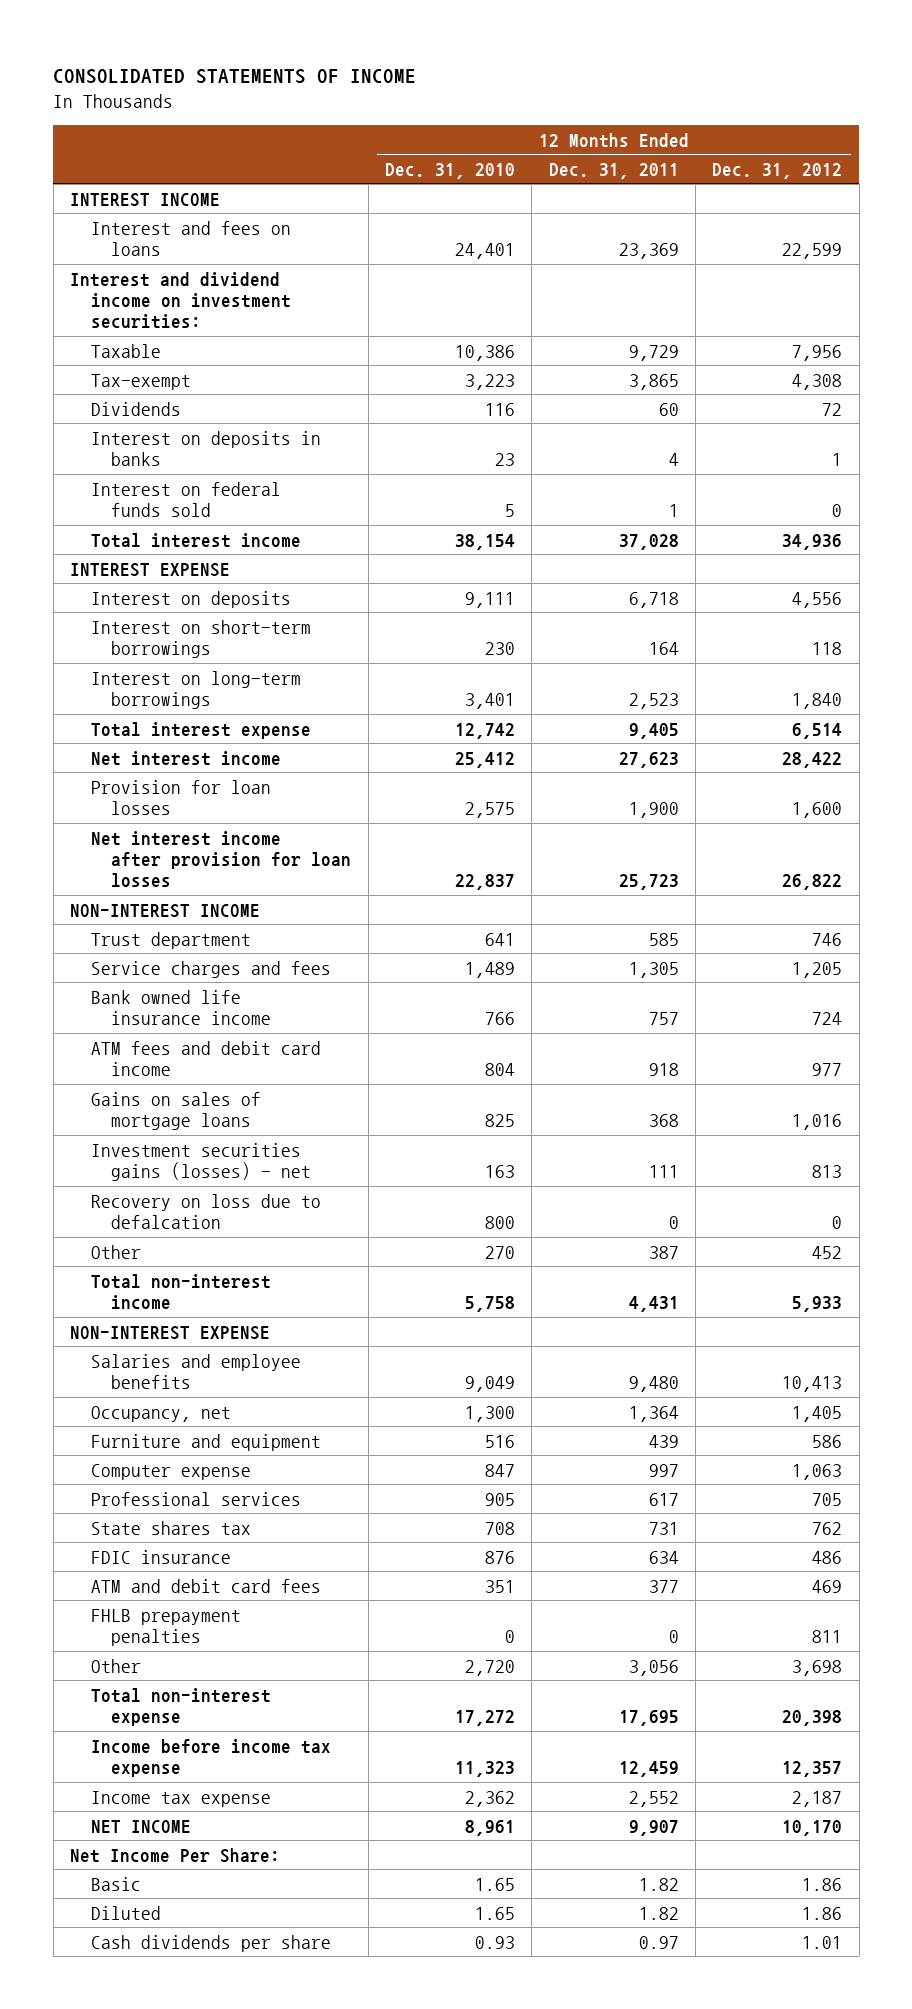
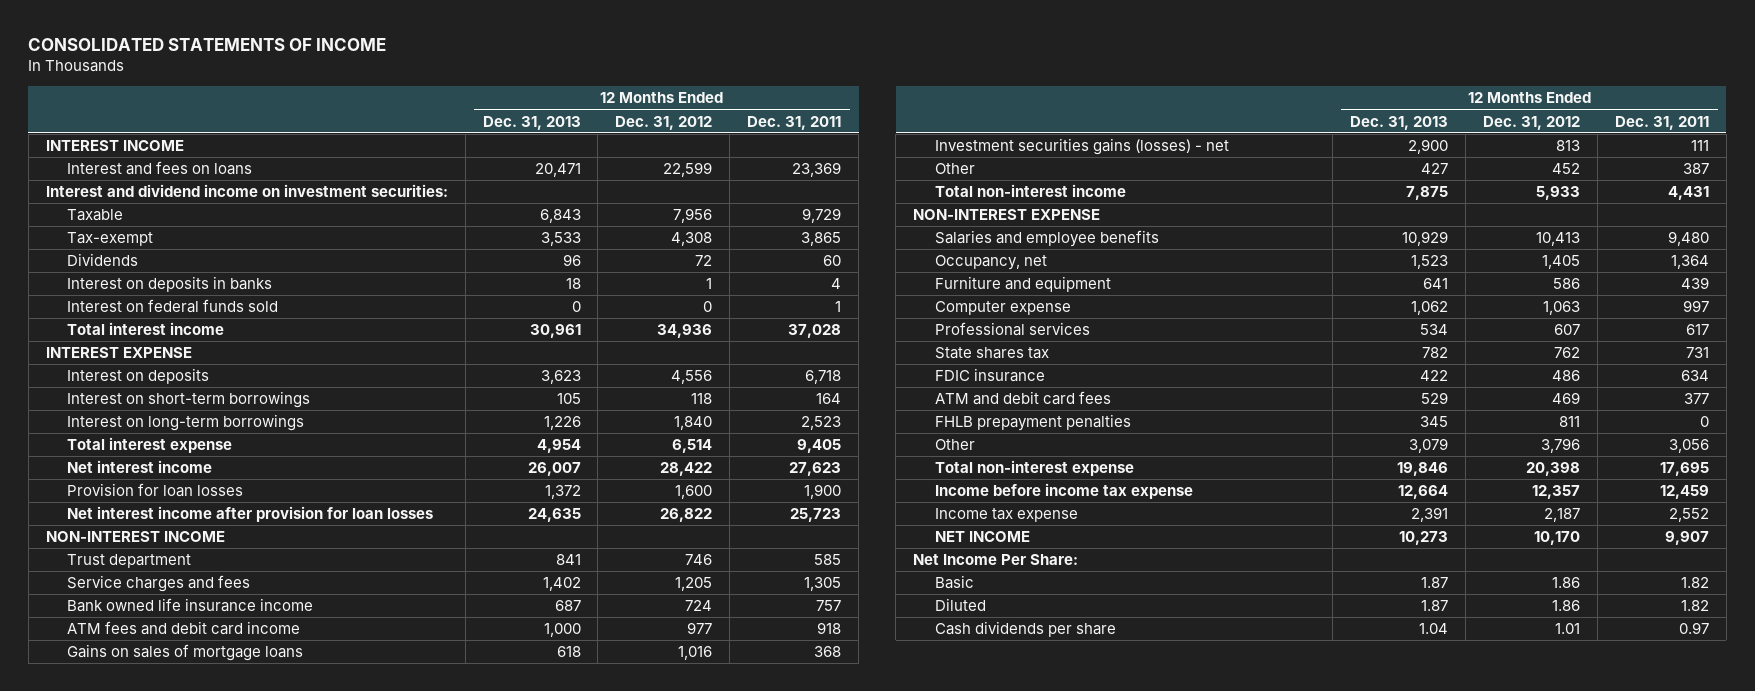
- | 12 Months Ended Dec. 31, 2010 | 12 Months Ended Dec. 31, 2011 | 12 Months Ended Dec. 31, 2012
+ | 12 Months Ended Dec. 31, 2013 | 12 Months Ended Dec. 31, 2012 | 12 Months Ended Dec. 31, 2011
- Recovery on loss due to defalcation | 800 | 0 | 0
- Professional services | 905 | 617 | 705
+ Professional services | 534 | 607 | 617
- Other | 2,720 | 3,056 | 3,698
+ Other | 3,079 | 3,796 | 3,056

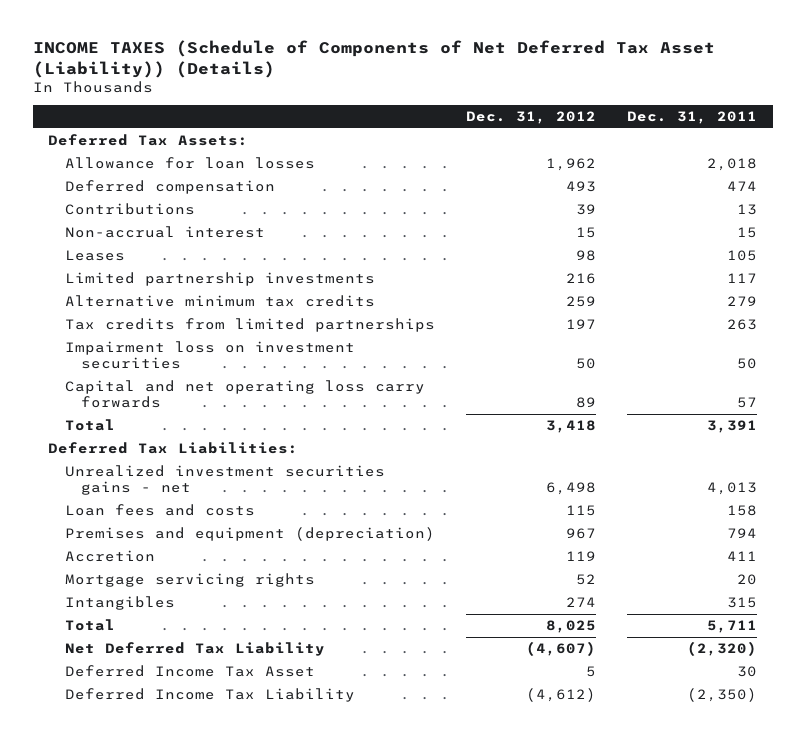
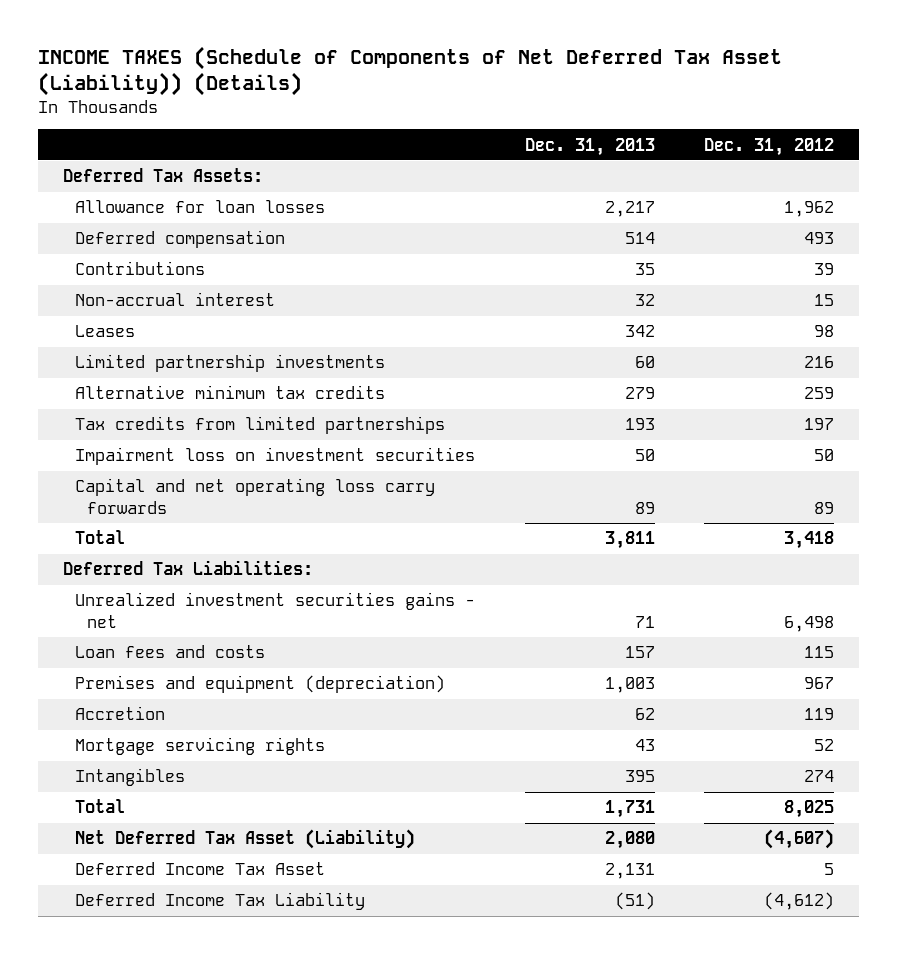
- | Dec. 31, 2012 | Dec. 31, 2011
+ | Dec. 31, 2013 | Dec. 31, 2012
- Net Deferred Tax Liability | (4,607) | (2,320)
+ Net Deferred Tax Asset (Liability) | 2,080 | (4,607)

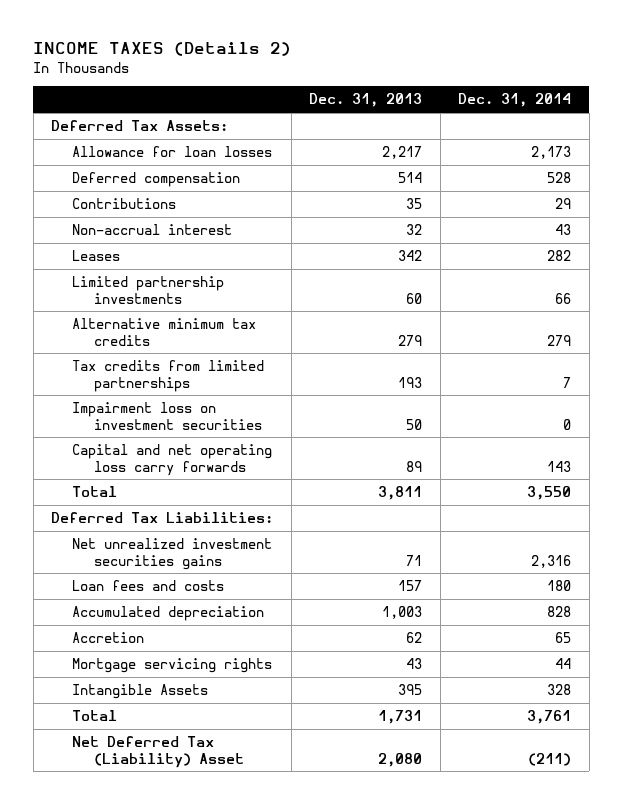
- INCOME TAXES (Schedule of Components of Net Deferred Tax Asset (Liability)) (Details)
+ INCOME TAXES (Details 2)
- | Dec. 31, 2013 | Dec. 31, 2012
+ | Dec. 31, 2013 | Dec. 31, 2014
- Unrealized investment securities gains - net | 71 | 6,498
+ Net unrealized investment securities gains | 71 | 2,316
- Premises and equipment (depreciation) | 1,003 | 967
+ Accumulated depreciation | 1,003 | 828
- Intangibles | 395 | 274
+ Intangible Assets | 395 | 328
- Net Deferred Tax Asset (Liability) | 2,080 | (4,607)
- Deferred Income Tax Asset | 2,131 | 5
- Deferred Income Tax Liability | (51) | (4,612)
+ Net Deferred Tax (Liability) Asset | 2,080 | (211)

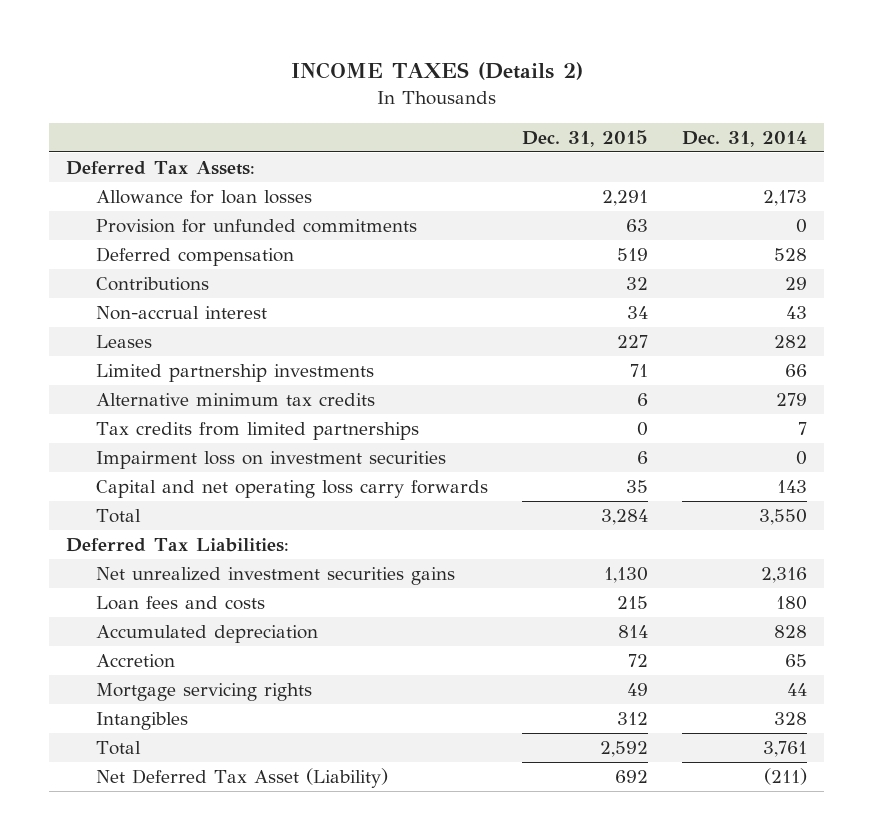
- | Dec. 31, 2013 | Dec. 31, 2014
+ | Dec. 31, 2015 | Dec. 31, 2014
+ Provision for unfunded commitments | 63 | 0
- Intangible Assets | 395 | 328
+ Intangibles | 312 | 328
- Net Deferred Tax (Liability) Asset | 2,080 | (211)
+ Net Deferred Tax Asset (Liability) | 692 | (211)

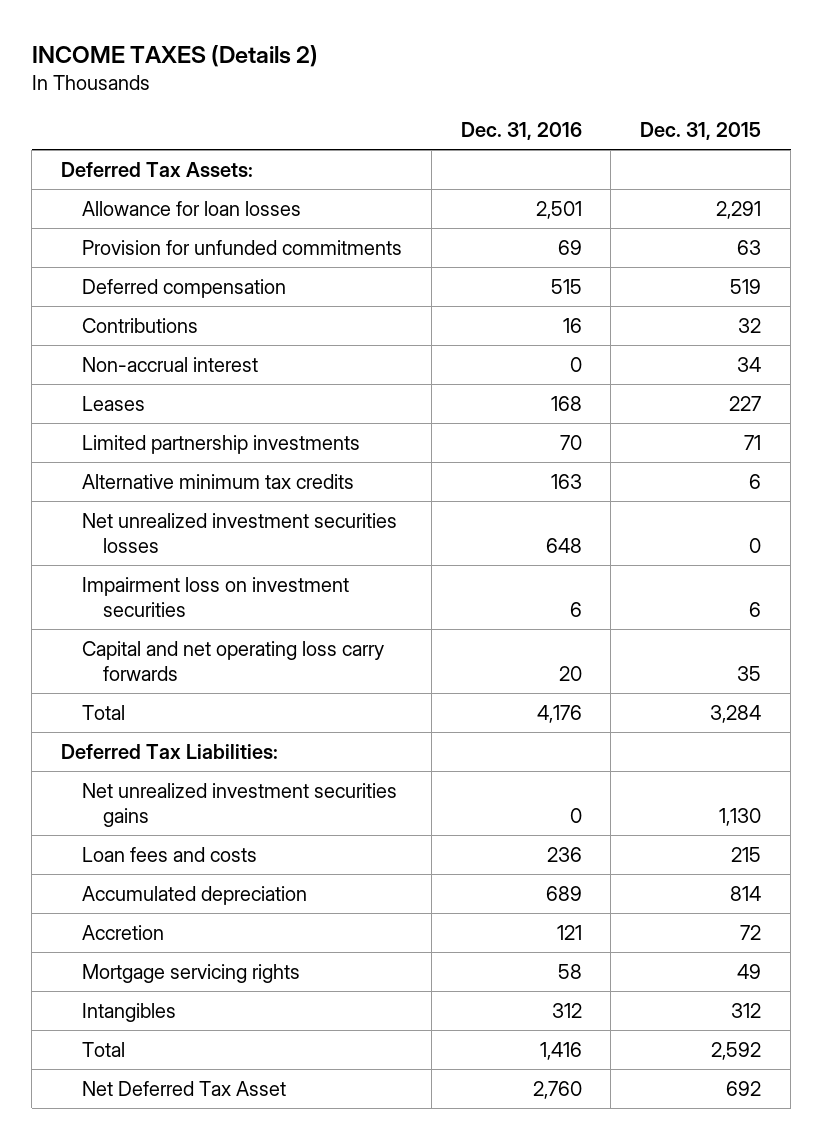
- | Dec. 31, 2015 | Dec. 31, 2014
+ | Dec. 31, 2016 | Dec. 31, 2015
- Tax credits from limited partnerships | 0 | 7
+ Net unrealized investment securities losses | 648 | 0
- Net Deferred Tax Asset (Liability) | 692 | (211)
+ Net Deferred Tax Asset | 2,760 | 692

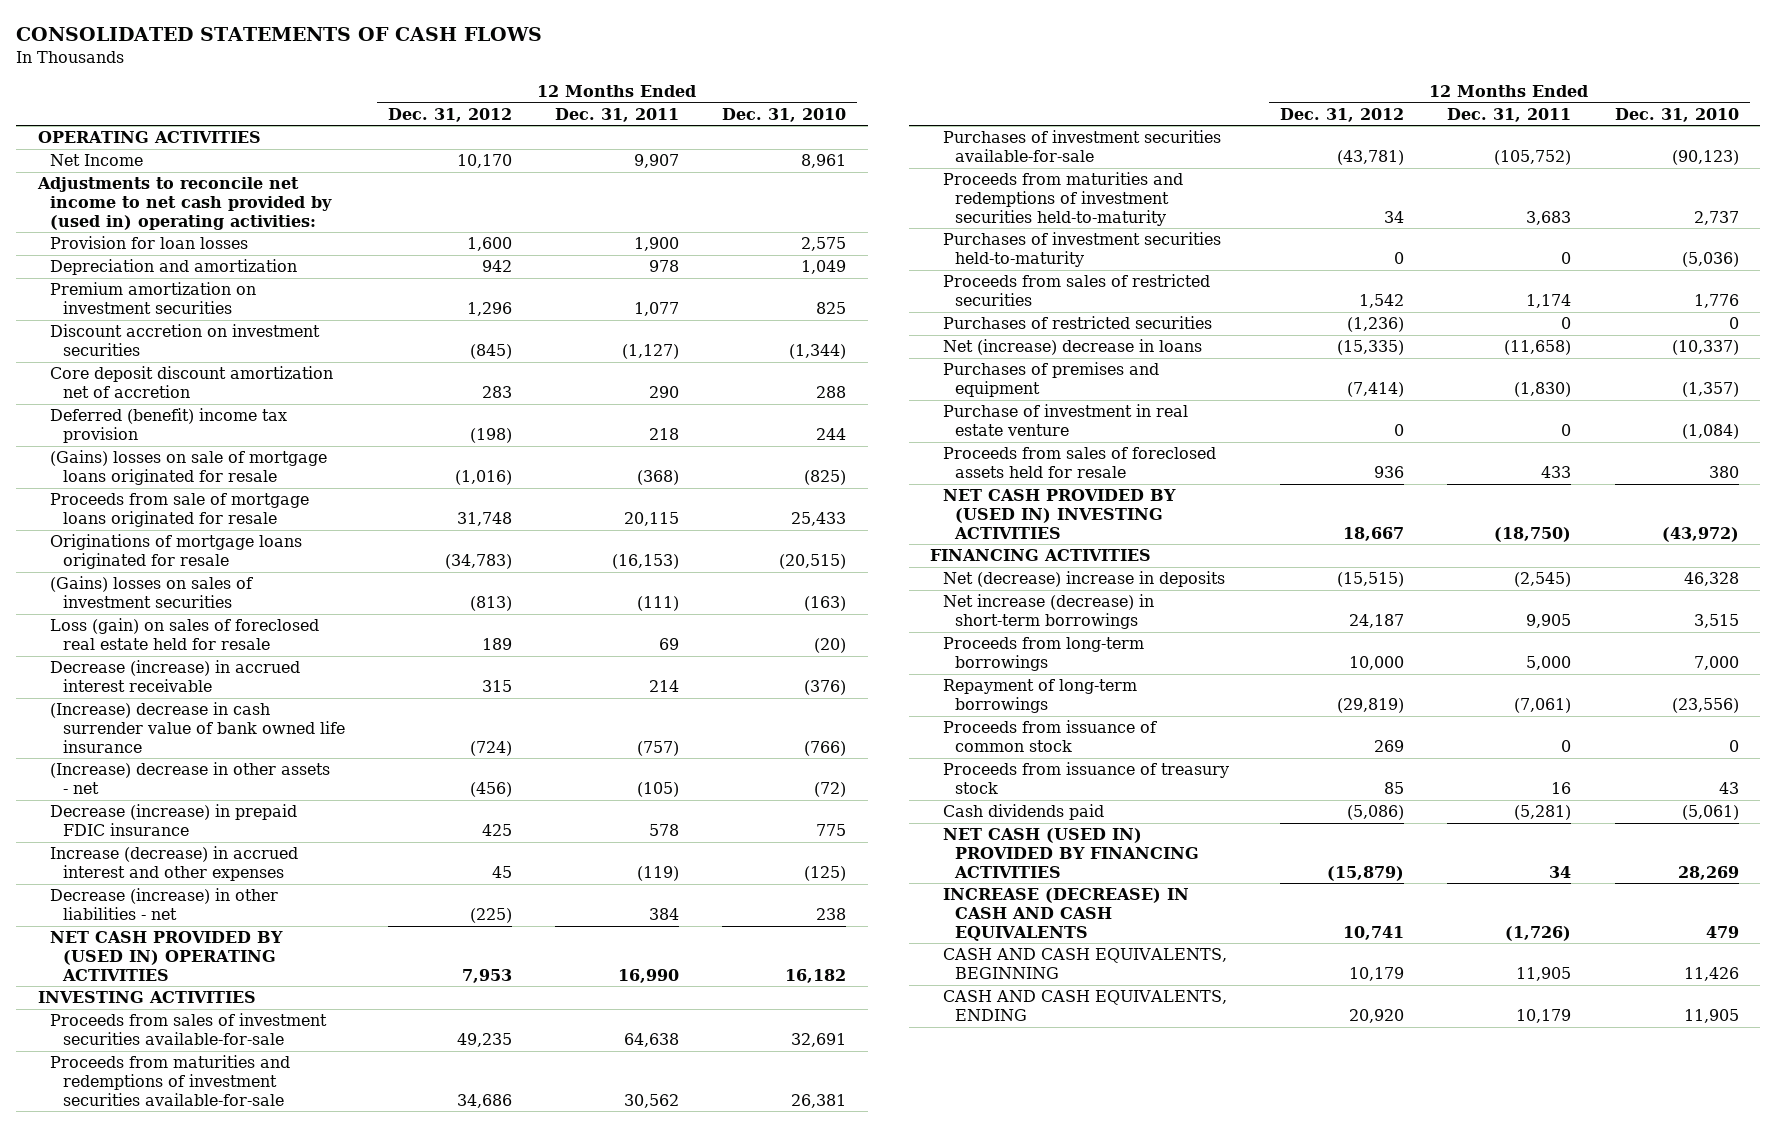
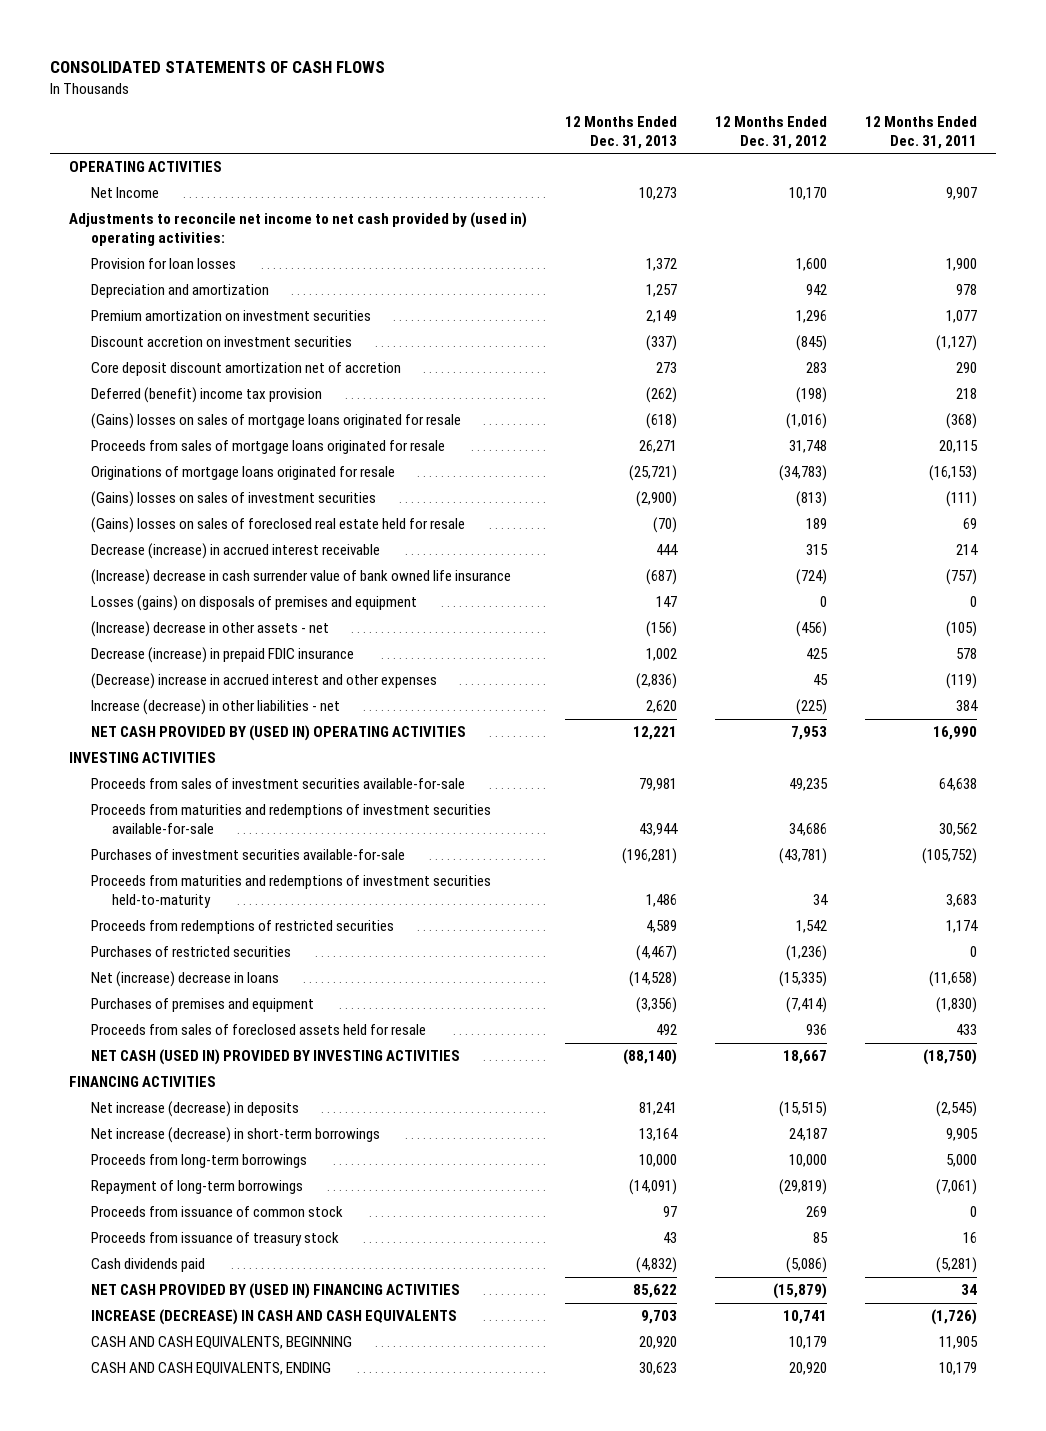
- | 12 Months Ended Dec. 31, 2012 | 12 Months Ended Dec. 31, 2011 | 12 Months Ended Dec. 31, 2010
+ | 12 Months Ended Dec. 31, 2013 | 12 Months Ended Dec. 31, 2012 | 12 Months Ended Dec. 31, 2011
- (Gains) losses on sale of mortgage loans originated for resale | (1,016) | (368) | (825)
- Proceeds from sale of mortgage loans originated for resale | 31,748 | 20,115 | 25,433
+ (Gains) losses on sales of mortgage loans originated for resale | (618) | (1,016) | (368)
+ Proceeds from sales of mortgage loans originated for resale | 26,271 | 31,748 | 20,115
- Loss (gain) on sales of foreclosed real estate held for resale | 189 | 69 | (20)
+ (Gains) losses on sales of foreclosed real estate held for resale | (70) | 189 | 69
+ Losses (gains) on disposals of premises and equipment | 147 | 0 | 0
- Increase (decrease) in accrued interest and other expenses | 45 | (119) | (125)
- Decrease (increase) in other liabilities - net | (225) | 384 | 238
+ (Decrease) increase in accrued interest and other expenses | (2,836) | 45 | (119)
+ Increase (decrease) in other liabilities - net | 2,620 | (225) | 384
- Purchases of investment securities held-to-maturity | 0 | 0 | (5,036)
- Proceeds from sales of restricted securities | 1,542 | 1,174 | 1,776
+ Proceeds from redemptions of restricted securities | 4,589 | 1,542 | 1,174
- Purchase of investment in real estate venture | 0 | 0 | (1,084)
- NET CASH PROVIDED BY (USED IN) INVESTING ACTIVITIES | 18,667 | (18,750) | (43,972)
+ NET CASH (USED IN) PROVIDED BY INVESTING ACTIVITIES | (88,140) | 18,667 | (18,750)
- Net (decrease) increase in deposits | (15,515) | (2,545) | 46,328
+ Net increase (decrease) in deposits | 81,241 | (15,515) | (2,545)
- NET CASH (USED IN) PROVIDED BY FINANCING ACTIVITIES | (15,879) | 34 | 28,269
+ NET CASH PROVIDED BY (USED IN) FINANCING ACTIVITIES | 85,622 | (15,879) | 34

